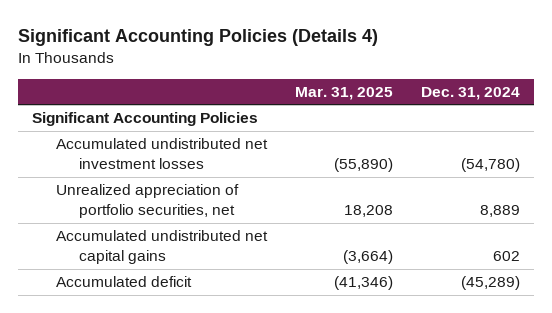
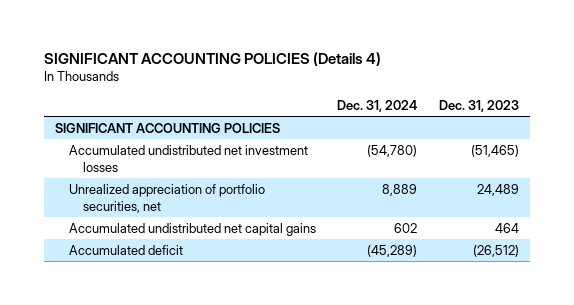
- Significant Accounting Policies (Details 4)
+ SIGNIFICANT ACCOUNTING POLICIES (Details 4)
- | Mar. 31, 2025 | Dec. 31, 2024
+ | Dec. 31, 2024 | Dec. 31, 2023
- Significant Accounting Policies
+ SIGNIFICANT ACCOUNTING POLICIES

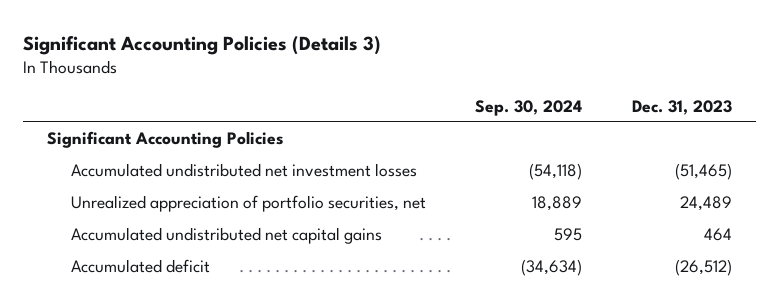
- SIGNIFICANT ACCOUNTING POLICIES (Details 4)
+ Significant Accounting Policies (Details 3)
- | Dec. 31, 2024 | Dec. 31, 2023
+ | Sep. 30, 2024 | Dec. 31, 2023
- SIGNIFICANT ACCOUNTING POLICIES
+ Significant Accounting Policies

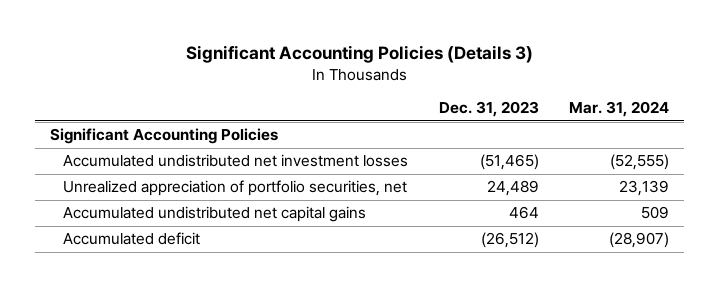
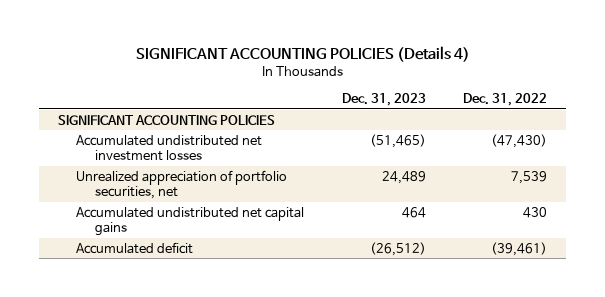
- Significant Accounting Policies (Details 3)
+ SIGNIFICANT ACCOUNTING POLICIES (Details 4)
- | Dec. 31, 2023 | Mar. 31, 2024
+ | Dec. 31, 2023 | Dec. 31, 2022
- Significant Accounting Policies
+ SIGNIFICANT ACCOUNTING POLICIES

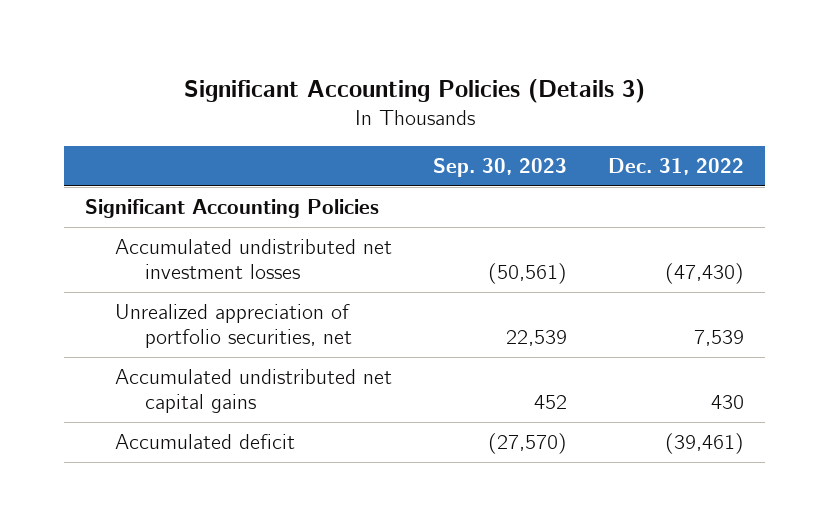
- SIGNIFICANT ACCOUNTING POLICIES (Details 4)
+ Significant Accounting Policies (Details 3)
- | Dec. 31, 2023 | Dec. 31, 2022
+ | Sep. 30, 2023 | Dec. 31, 2022
- SIGNIFICANT ACCOUNTING POLICIES
+ Significant Accounting Policies

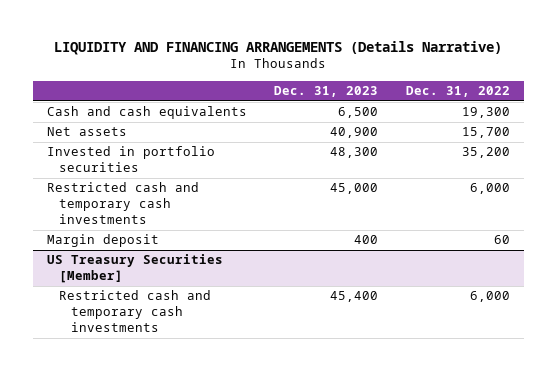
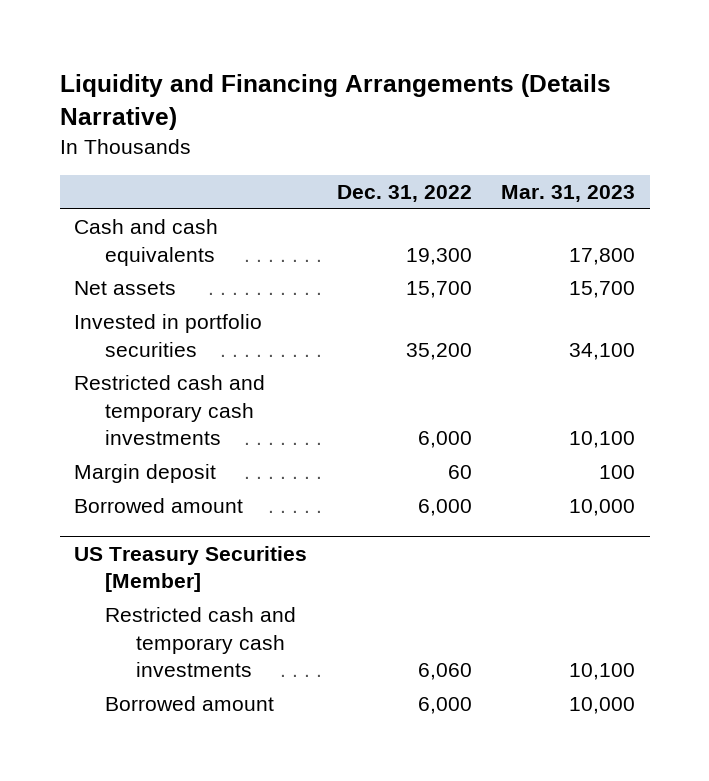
- LIQUIDITY AND FINANCING ARRANGEMENTS (Details Narrative)
+ Liquidity and Financing Arrangements (Details Narrative)
- | Dec. 31, 2023 | Dec. 31, 2022
+ | Dec. 31, 2022 | Mar. 31, 2023
+ Borrowed amount | 6,000 | 10,000
@ US Treasury Securities [Member]
- Restricted cash and temporary cash investments | 45,400 | 6,000
+ Restricted cash and temporary cash investments | 6,060 | 10,100
+ Borrowed amount | 6,000 | 10,000

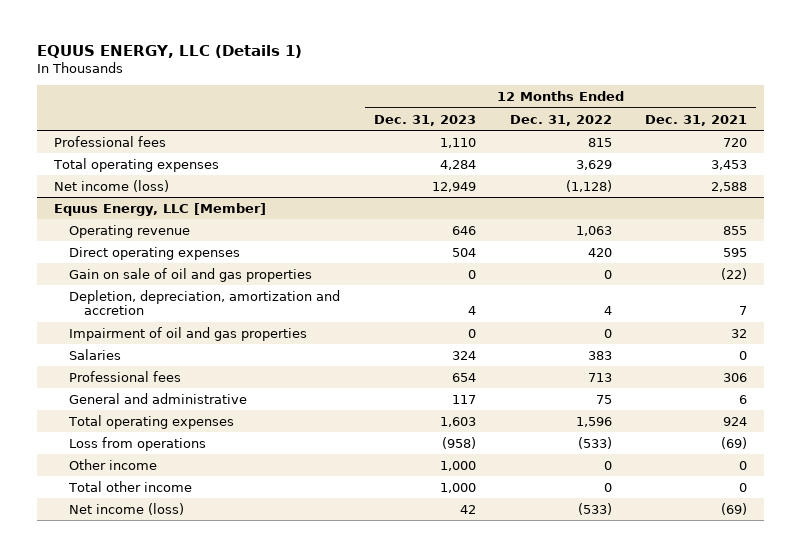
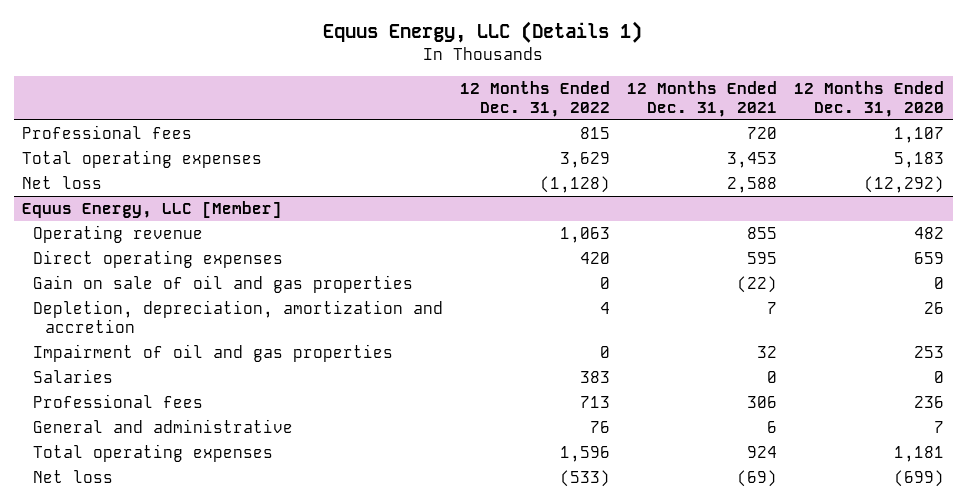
- EQUUS ENERGY, LLC (Details 1)
+ Equus Energy, LLC (Details 1)
- | 12 Months Ended Dec. 31, 2023 | 12 Months Ended Dec. 31, 2022 | 12 Months Ended Dec. 31, 2021
+ | 12 Months Ended Dec. 31, 2022 | 12 Months Ended Dec. 31, 2021 | 12 Months Ended Dec. 31, 2020
- Net income (loss) | 12,949 | (1,128) | 2,588
+ Net loss | (1,128) | 2,588 | (12,292)
@ Equus Energy, LLC [Member]
- General and administrative | 117 | 75 | 6
+ General and administrative | 76 | 6 | 7
- Loss from operations | (958) | (533) | (69)
- Other income | 1,000 | 0 | 0
- Total other income | 1,000 | 0 | 0
- Net income (loss) | 42 | (533) | (69)
+ Net loss | (533) | (69) | (699)

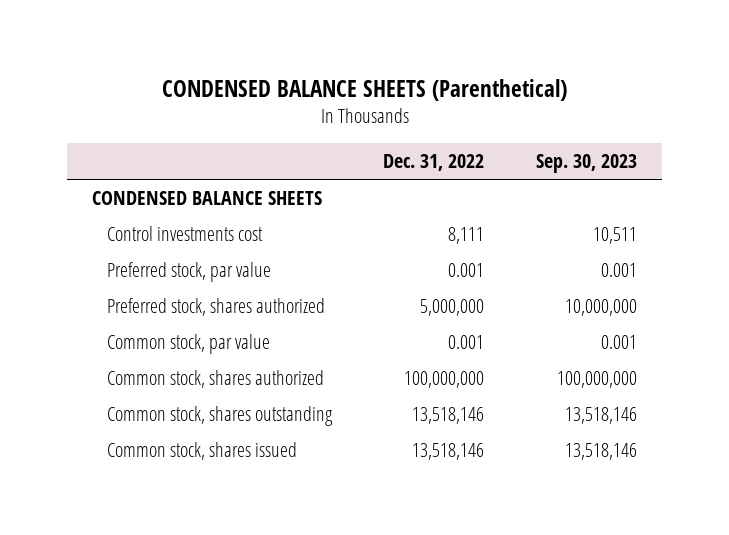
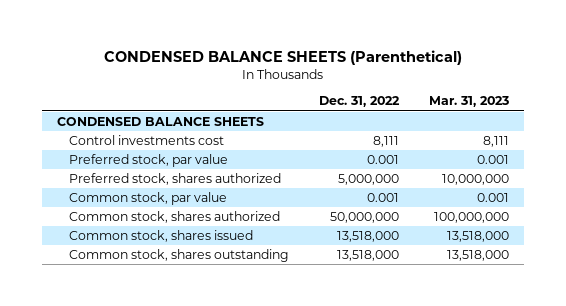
- | Dec. 31, 2022 | Sep. 30, 2023
+ | Dec. 31, 2022 | Mar. 31, 2023
- Common stock, shares authorized | 100,000,000 | 100,000,000
- Common stock, shares outstanding | 13,518,146 | 13,518,146
- Common stock, shares issued | 13,518,146 | 13,518,146
+ Common stock, shares authorized | 50,000,000 | 100,000,000
+ Common stock, shares issued | 13,518,000 | 13,518,000
+ Common stock, shares outstanding | 13,518,000 | 13,518,000

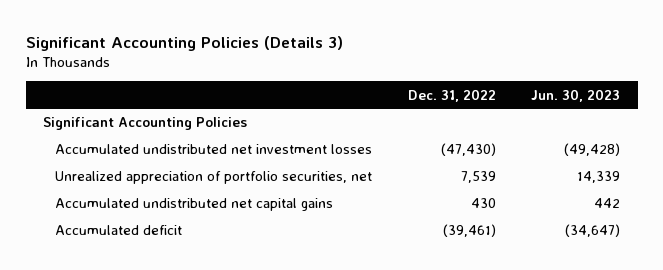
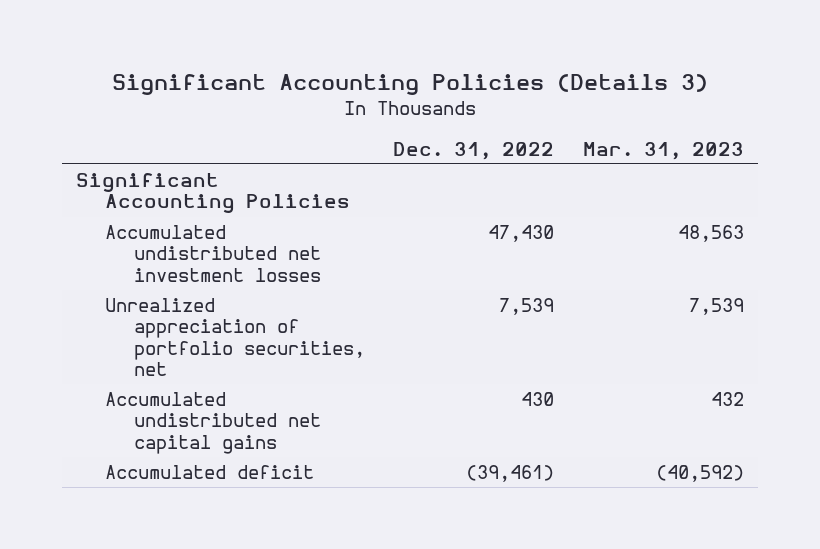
- | Dec. 31, 2022 | Jun. 30, 2023
+ | Dec. 31, 2022 | Mar. 31, 2023
- Accumulated undistributed net investment losses | (47,430) | (49,428)
+ Accumulated undistributed net investment losses | 47,430 | 48,563

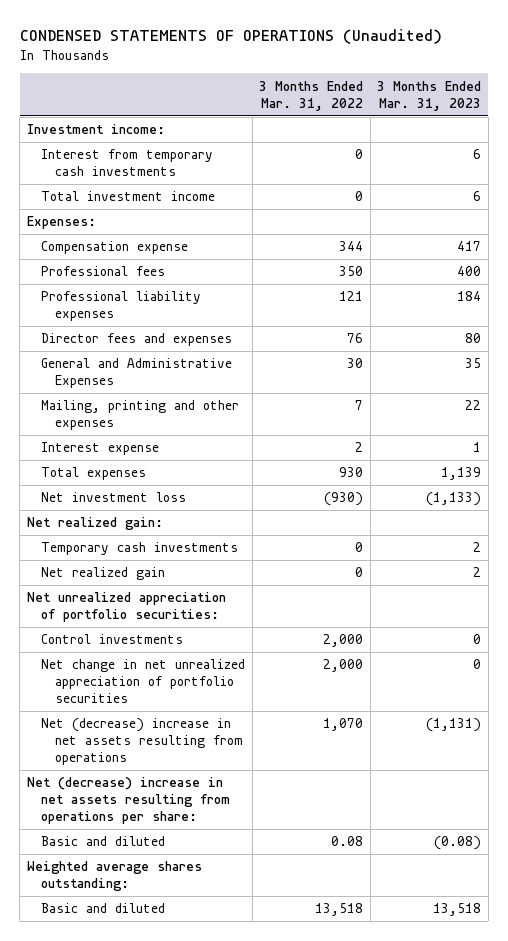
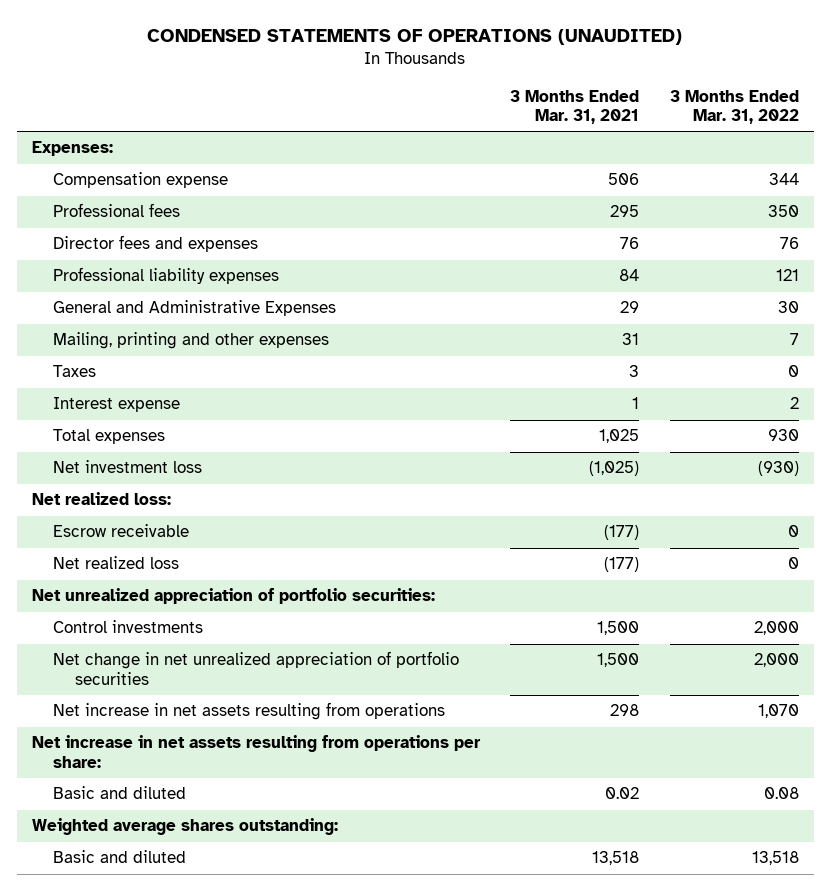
- CONDENSED STATEMENTS OF OPERATIONS (Unaudited)
+ CONDENSED STATEMENTS OF OPERATIONS (UNAUDITED)
- | 3 Months Ended Mar. 31, 2022 | 3 Months Ended Mar. 31, 2023
+ | 3 Months Ended Mar. 31, 2021 | 3 Months Ended Mar. 31, 2022
- Investment income:
- Interest from temporary cash investments | 0 | 6
- Total investment income | 0 | 6
moved down: Professional liability expenses | 84 | 121
+ Taxes | 3 | 0
- Net realized gain:
- Temporary cash investments | 0 | 2
- Net realized gain | 0 | 2
+ Net realized loss:
+ Escrow receivable | (177) | 0
+ Net realized loss | (177) | 0
- Net (decrease) increase in net assets resulting from operations | 1,070 | (1,131)
- Net (decrease) increase in net assets resulting from operations per share:
+ Net increase in net assets resulting from operations | 298 | 1,070
+ Net increase in net assets resulting from operations per share:

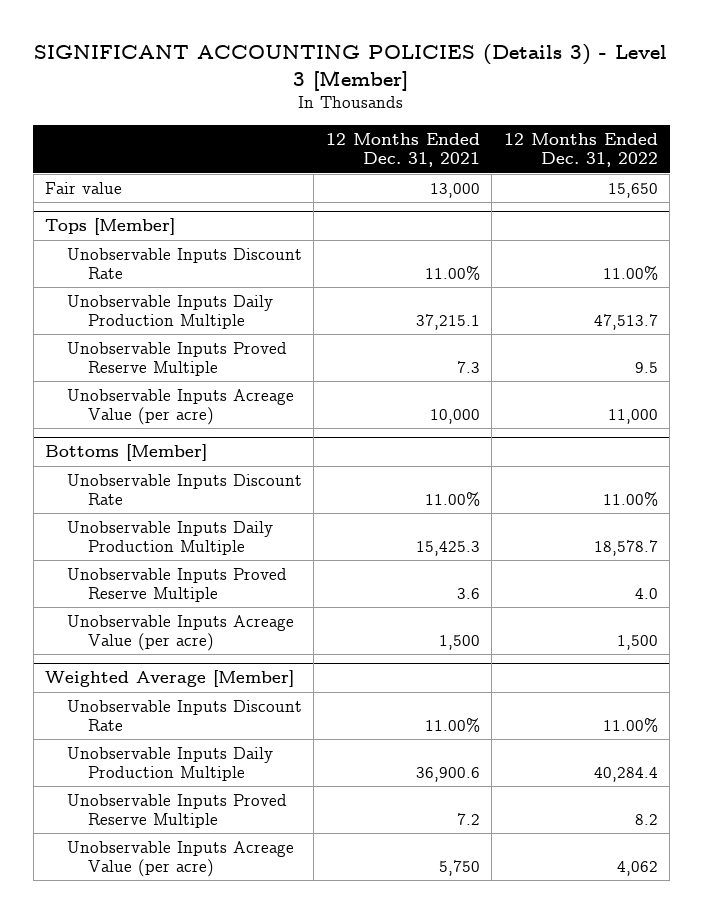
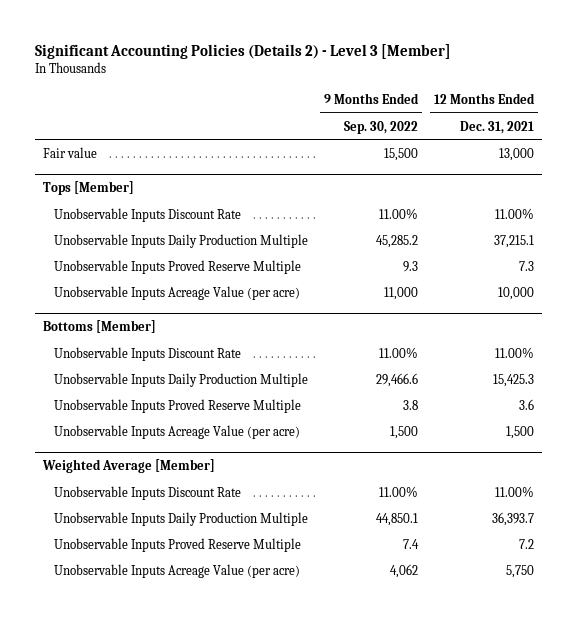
- SIGNIFICANT ACCOUNTING POLICIES (Details 3) - Level 3 [Member]
+ Significant Accounting Policies (Details 2) - Level 3 [Member]
- | 12 Months Ended Dec. 31, 2021 | 12 Months Ended Dec. 31, 2022
+ | 9 Months Ended Sep. 30, 2022 | 12 Months Ended Dec. 31, 2021
@ Weighted Average [Member]
- Unobservable Inputs Daily Production Multiple | 36,900.6 | 40,284.4
+ Unobservable Inputs Daily Production Multiple | 44,850.1 | 36,393.7

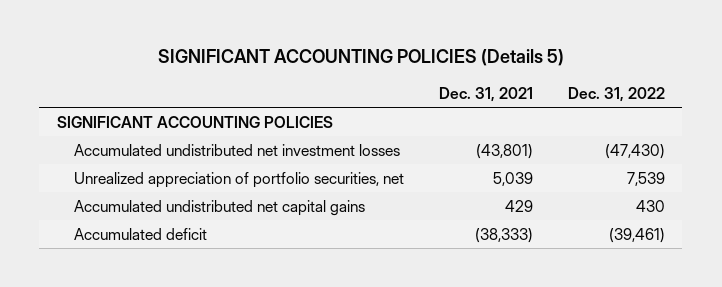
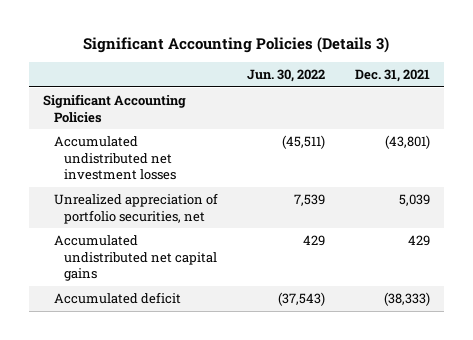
- SIGNIFICANT ACCOUNTING POLICIES (Details 5)
+ Significant Accounting Policies (Details 3)
- | Dec. 31, 2021 | Dec. 31, 2022
+ | Jun. 30, 2022 | Dec. 31, 2021
- SIGNIFICANT ACCOUNTING POLICIES
+ Significant Accounting Policies

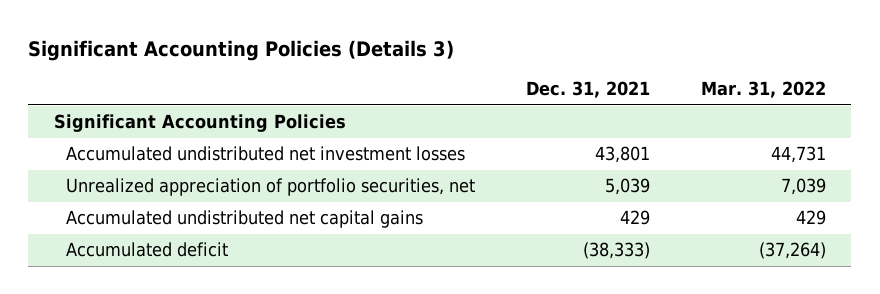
- | Jun. 30, 2022 | Dec. 31, 2021
+ | Dec. 31, 2021 | Mar. 31, 2022
- Accumulated undistributed net investment losses | (45,511) | (43,801)
+ Accumulated undistributed net investment losses | 43,801 | 44,731

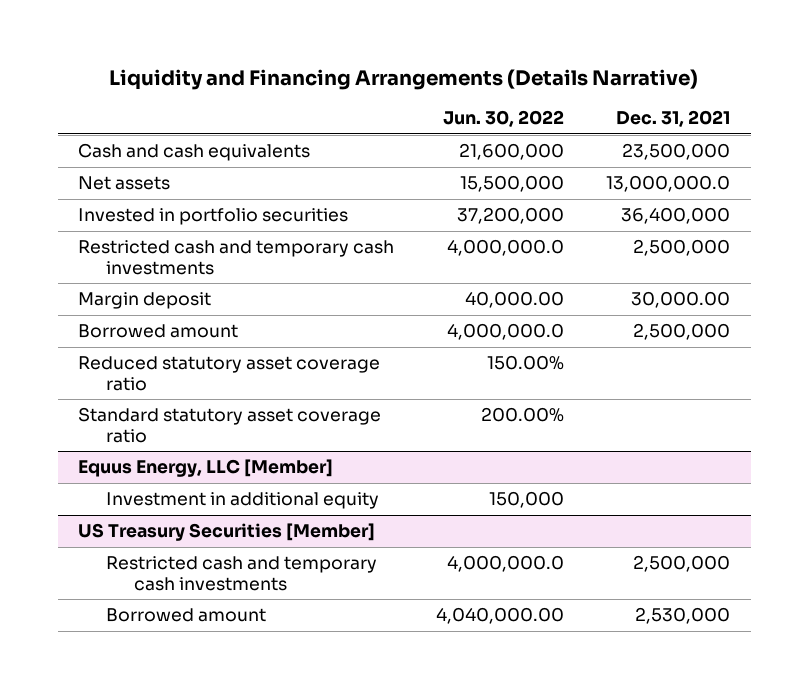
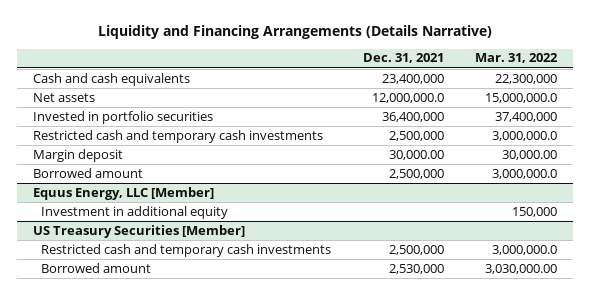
- | Jun. 30, 2022 | Dec. 31, 2021
+ | Dec. 31, 2021 | Mar. 31, 2022
- Cash and cash equivalents | 21,600,000 | 23,500,000
- Net assets | 15,500,000 | 13,000,000.0
+ Cash and cash equivalents | 23,400,000 | 22,300,000
+ Net assets | 12,000,000.0 | 15,000,000.0
- Reduced statutory asset coverage ratio | 150.00% |
- Standard statutory asset coverage ratio | 200.00% |

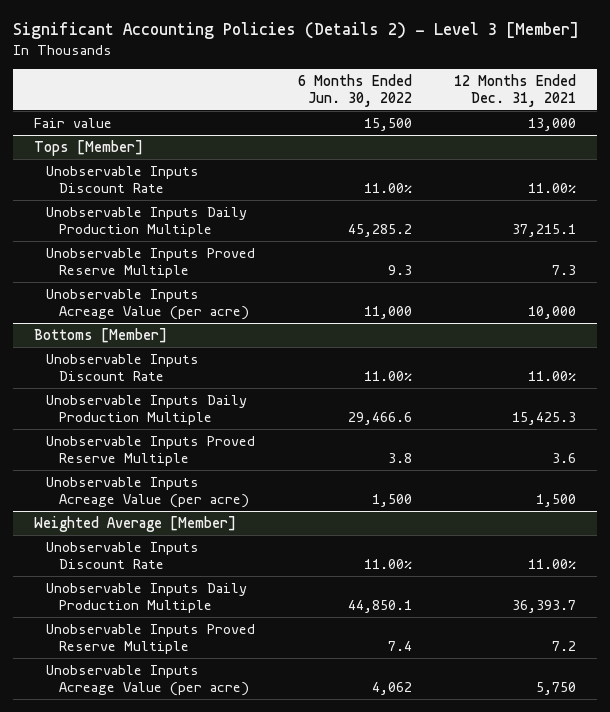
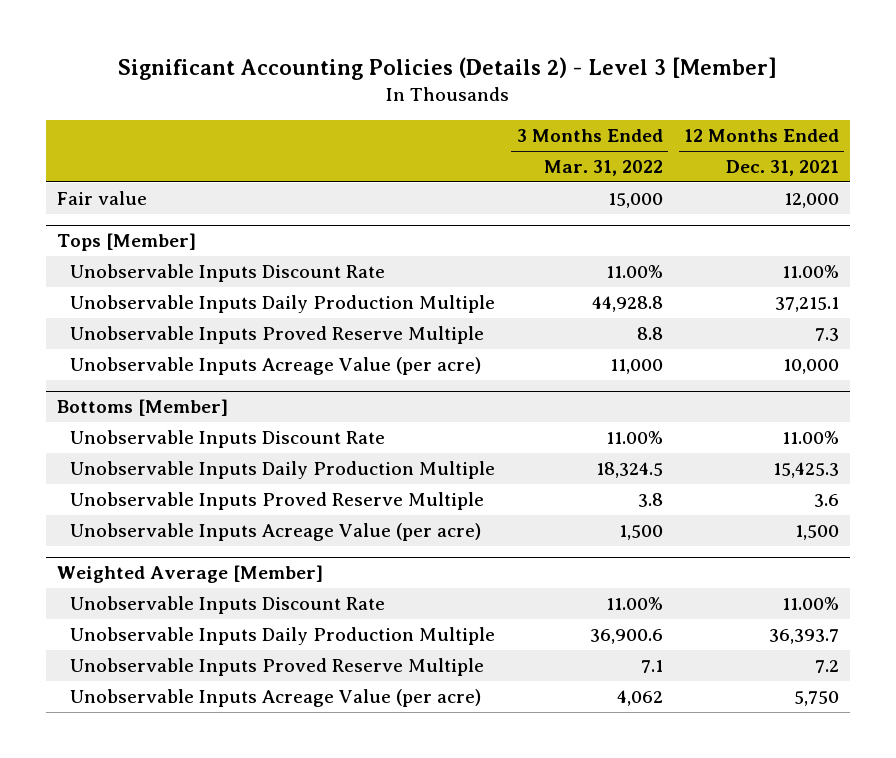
- | 6 Months Ended Jun. 30, 2022 | 12 Months Ended Dec. 31, 2021
+ | 3 Months Ended Mar. 31, 2022 | 12 Months Ended Dec. 31, 2021
- Fair value | 15,500 | 13,000
+ Fair value | 15,000 | 12,000

